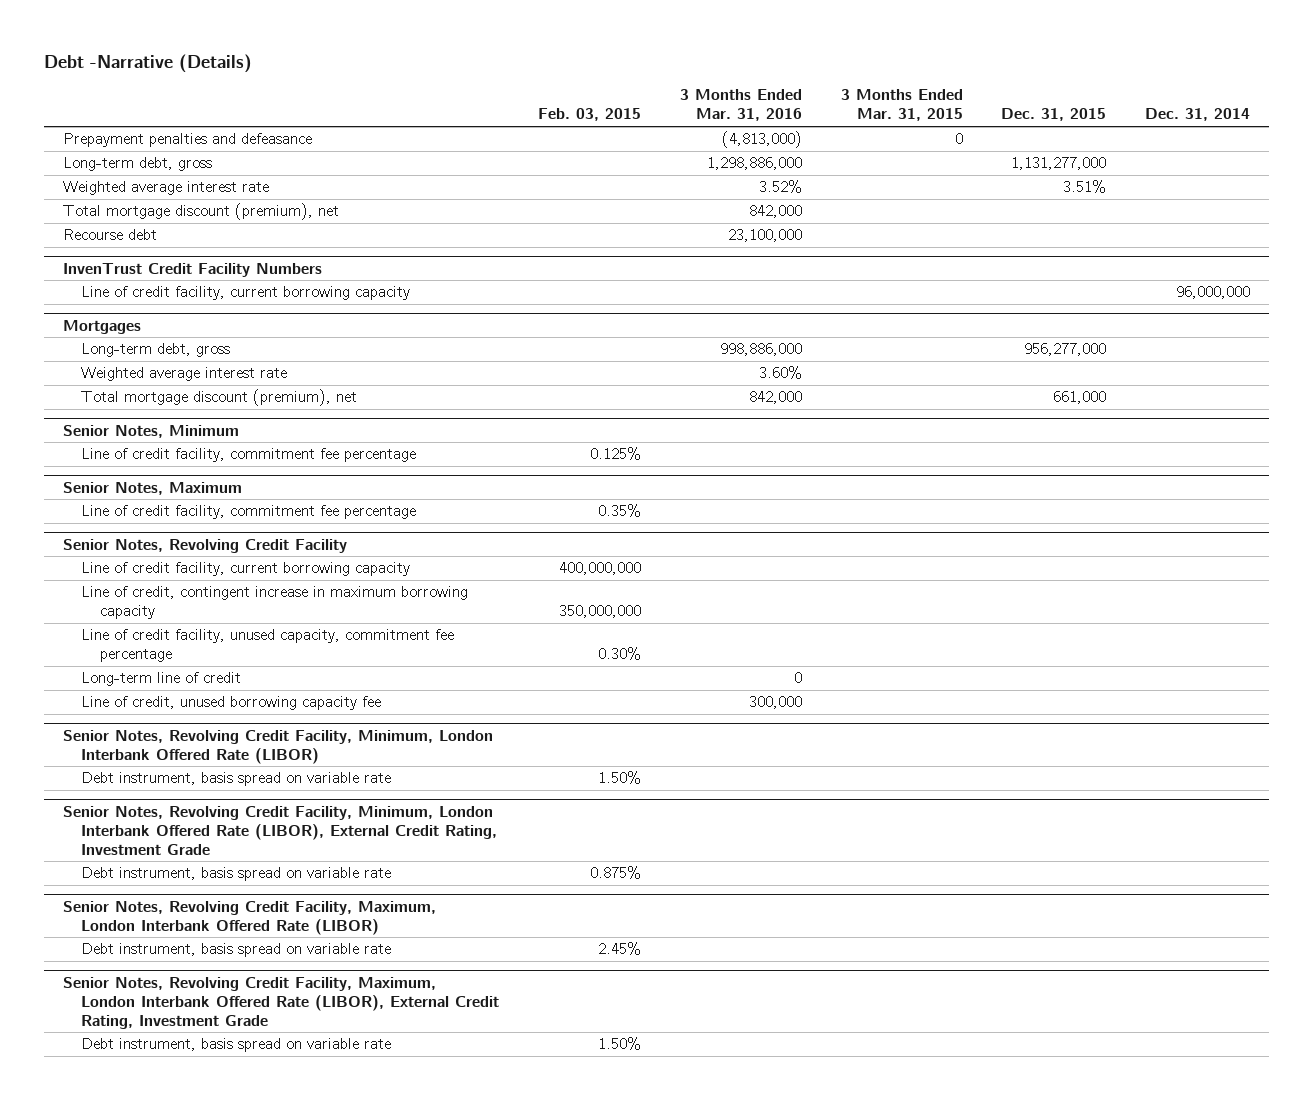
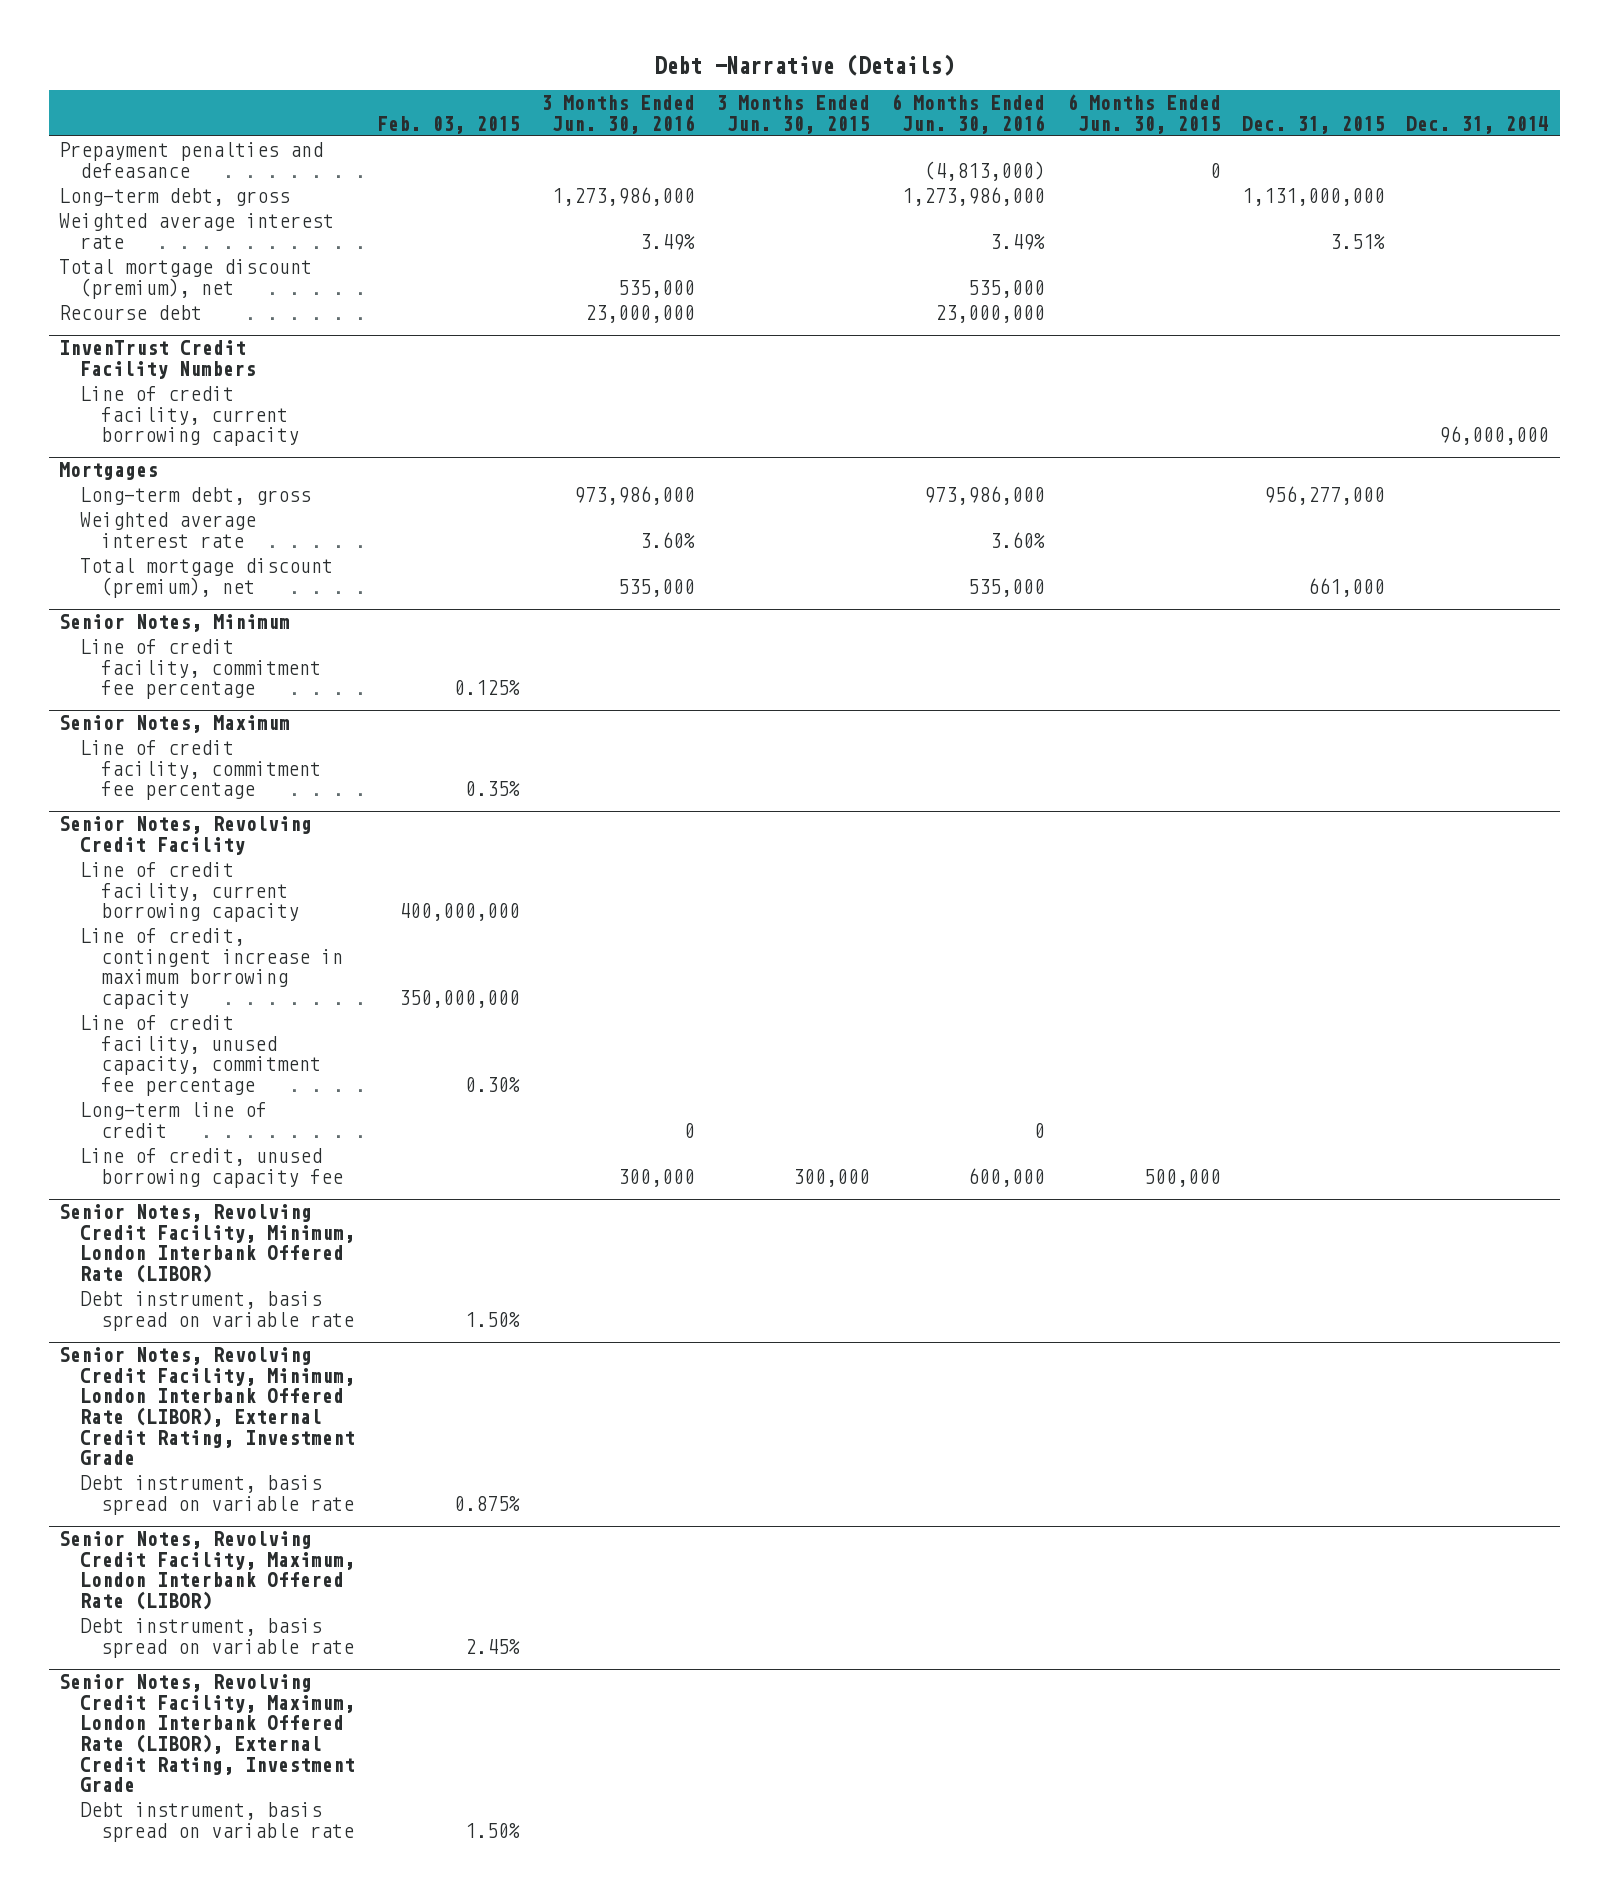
- | Feb. 03, 2015 | 3 Months Ended Mar. 31, 2016 | 3 Months Ended Mar. 31, 2015 | Dec. 31, 2015 | Dec. 31, 2014
+ | Feb. 03, 2015 | 3 Months Ended Jun. 30, 2016 | 3 Months Ended Jun. 30, 2015 | 6 Months Ended Jun. 30, 2016 | 6 Months Ended Jun. 30, 2015 | Dec. 31, 2015 | Dec. 31, 2014
- Long-term debt, gross | | 1,298,886,000 | | 1,131,277,000 |
+ Long-term debt, gross | | 1,273,986,000 | | 1,273,986,000 | | 1,131,000,000 |

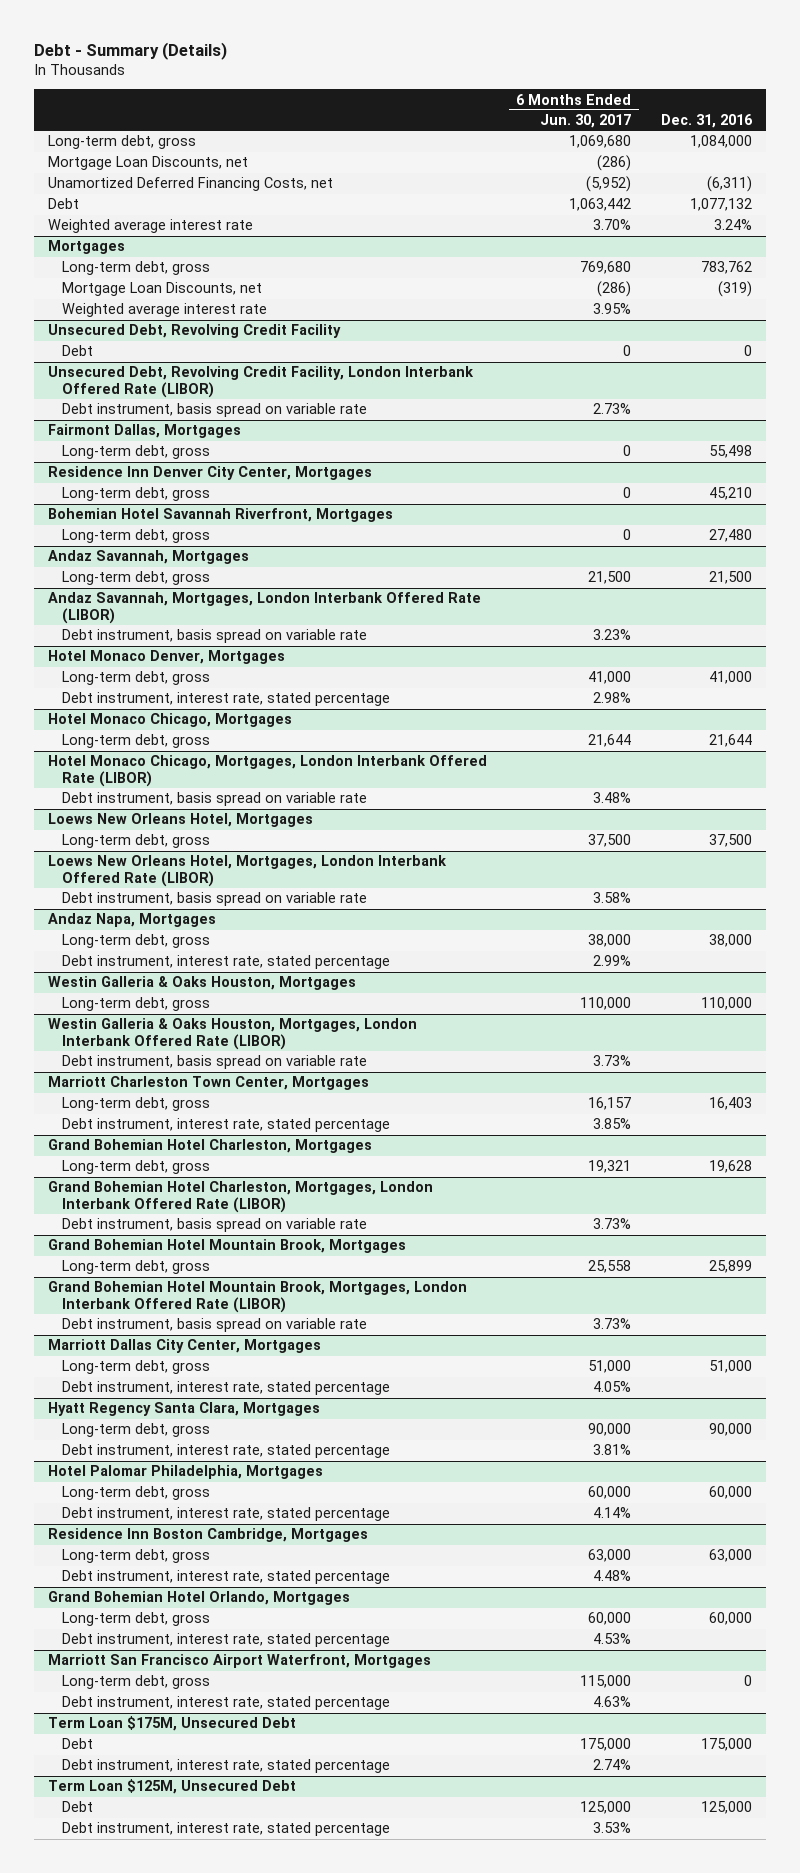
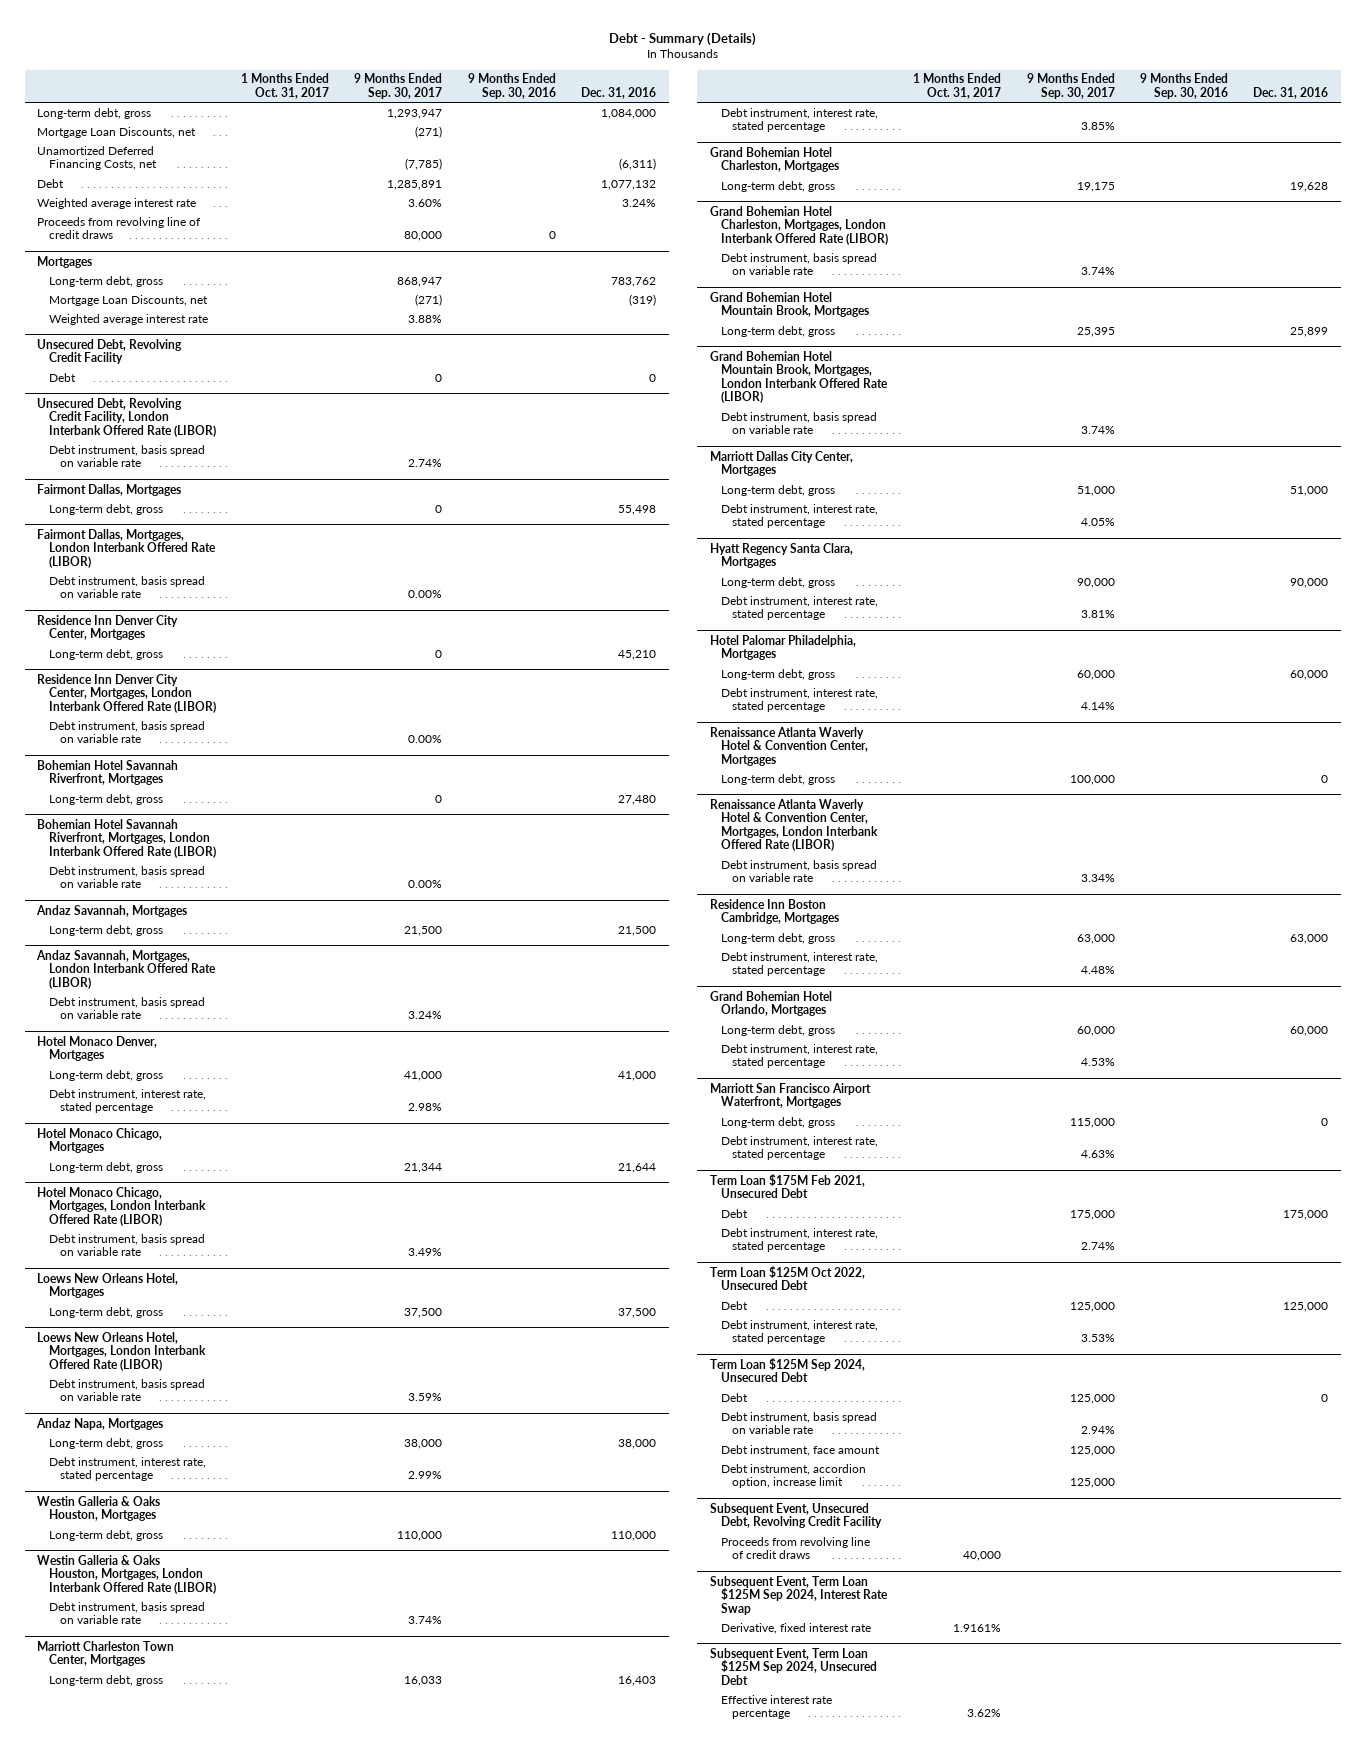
- | 6 Months Ended Jun. 30, 2017 | Dec. 31, 2016
+ | 1 Months Ended Oct. 31, 2017 | 9 Months Ended Sep. 30, 2017 | 9 Months Ended Sep. 30, 2016 | Dec. 31, 2016
+ Proceeds from revolving line of credit draws | | 80,000 | 0 |
+ Fairmont Dallas, Mortgages, London Interbank Offered Rate (LIBOR)
+ Debt instrument, basis spread on variable rate | | 0.00% | |
+ Residence Inn Denver City Center, Mortgages, London Interbank Offered Rate (LIBOR)
+ Debt instrument, basis spread on variable rate | | 0.00% | |
+ Bohemian Hotel Savannah Riverfront, Mortgages, London Interbank Offered Rate (LIBOR)
+ Debt instrument, basis spread on variable rate | | 0.00% | |
+ Renaissance Atlanta Waverly Hotel & Convention Center, Mortgages
+ Long-term debt, gross | | 100,000 | | 0
+ Renaissance Atlanta Waverly Hotel & Convention Center, Mortgages, London Interbank Offered Rate (LIBOR)
+ Debt instrument, basis spread on variable rate | | 3.34% | |
- Term Loan $175M, Unsecured Debt
+ Term Loan $175M Feb 2021, Unsecured Debt
- Term Loan $125M, Unsecured Debt
+ Term Loan $125M Oct 2022, Unsecured Debt
+ Term Loan $125M Sep 2024, Unsecured Debt
+ Debt | | 125,000 | | 0
+ Debt instrument, basis spread on variable rate | | 2.94% | |
+ Debt instrument, face amount | | 125,000 | |
+ Debt instrument, accordion option, increase limit | | 125,000 | |
+ Subsequent Event, Unsecured Debt, Revolving Credit Facility
+ Proceeds from revolving line of credit draws | 40,000 | | |
+ Subsequent Event, Term Loan $125M Sep 2024, Interest Rate Swap
+ Derivative, fixed interest rate | 1.9161% | | |
+ Subsequent Event, Term Loan $125M Sep 2024, Unsecured Debt
+ Effective interest rate percentage | 3.62% | | |

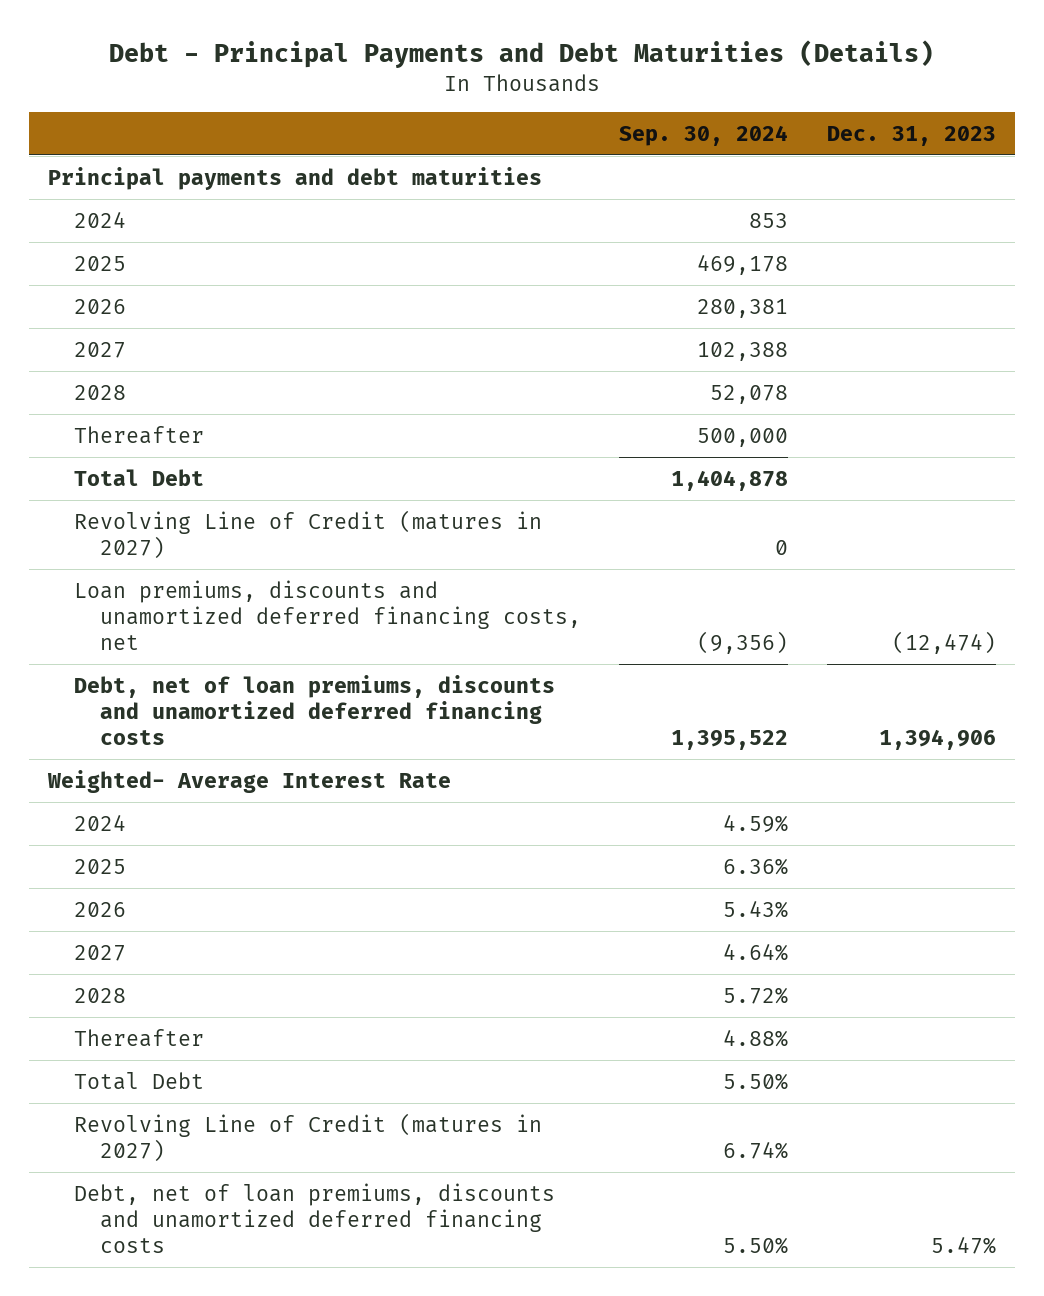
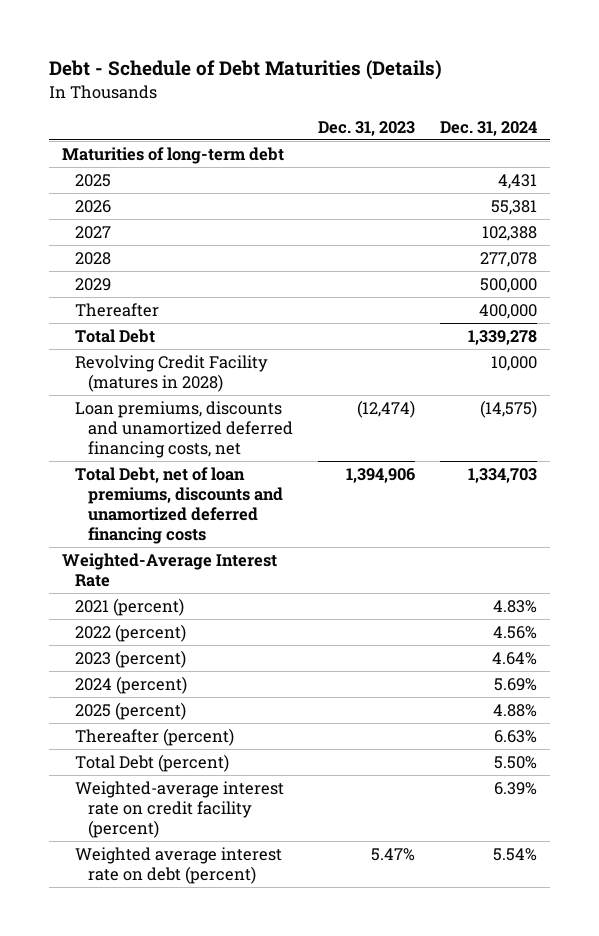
- Debt - Principal Payments and Debt Maturities (Details)
+ Debt - Schedule of Debt Maturities (Details)
- | Sep. 30, 2024 | Dec. 31, 2023
+ | Dec. 31, 2023 | Dec. 31, 2024
- Principal payments and debt maturities
- 2024 | 853 |
+ Maturities of long-term debt
+ 2029 | | 500,000
- Revolving Line of Credit (matures in 2027) | 0 |
+ Revolving Credit Facility (matures in 2028) | | 10,000
- Debt, net of loan premiums, discounts and unamortized deferred financing costs | 1,395,522 | 1,394,906
- Weighted- Average Interest Rate
- 2024 | 4.59% |
- 2025 | 6.36% |
- 2026 | 5.43% |
- 2027 | 4.64% |
- 2028 | 5.72% |
- Thereafter | 4.88% |
- Total Debt | 5.50% |
- Revolving Line of Credit (matures in 2027) | 6.74% |
- Debt, net of loan premiums, discounts and unamortized deferred financing costs | 5.50% | 5.47%
+ Total Debt, net of loan premiums, discounts and unamortized deferred financing costs | 1,394,906 | 1,334,703
+ Weighted-Average Interest Rate
+ 2021 (percent) | | 4.83%
+ 2022 (percent) | | 4.56%
+ 2023 (percent) | | 4.64%
+ 2024 (percent) | | 5.69%
+ 2025 (percent) | | 4.88%
+ Thereafter (percent) | | 6.63%
+ Total Debt (percent) | | 5.50%
+ Weighted-average interest rate on credit facility (percent) | | 6.39%
+ Weighted average interest rate on debt (percent) | 5.47% | 5.54%

